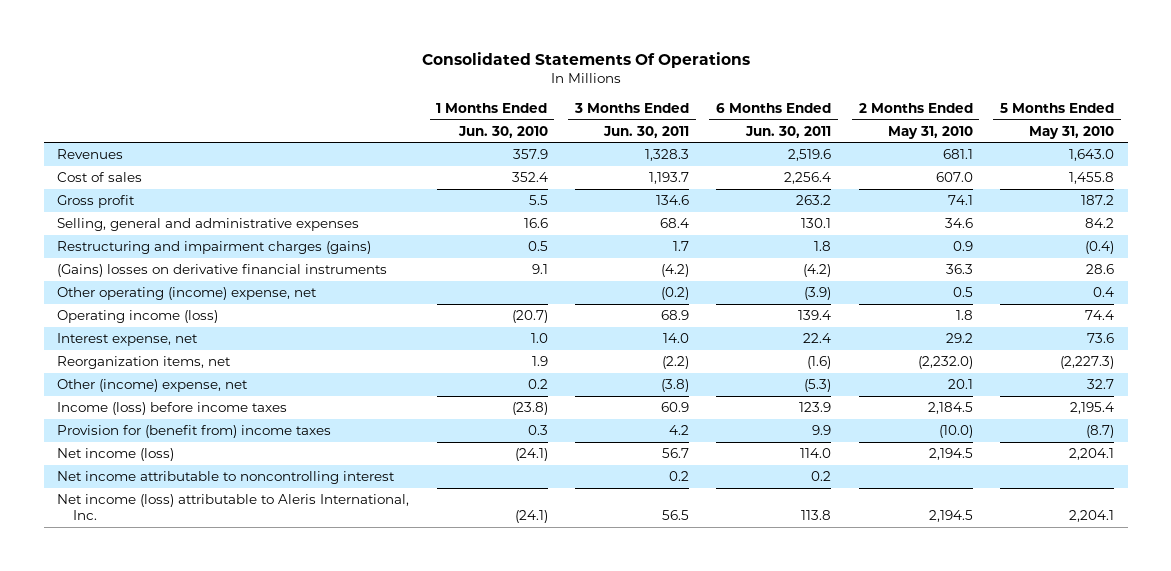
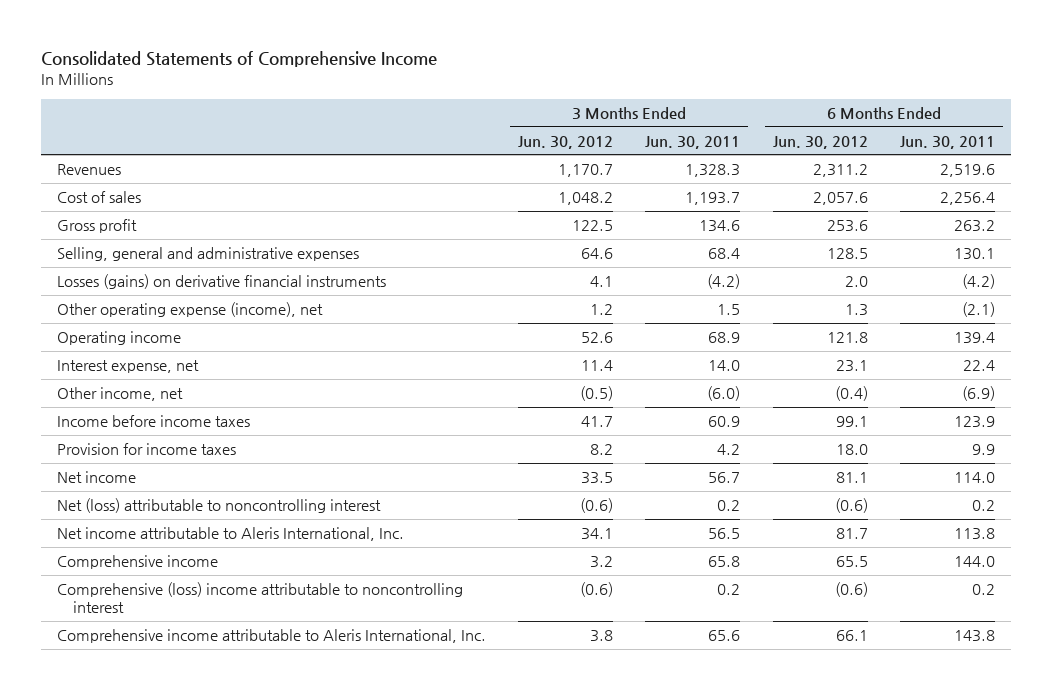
- Consolidated Statements Of Operations
+ Consolidated Statements of Comprehensive Income
- | 1 Months Ended Jun. 30, 2010 | 3 Months Ended Jun. 30, 2011 | 6 Months Ended Jun. 30, 2011 | 2 Months Ended May 31, 2010 | 5 Months Ended May 31, 2010
+ | 3 Months Ended Jun. 30, 2012 | 3 Months Ended Jun. 30, 2011 | 6 Months Ended Jun. 30, 2012 | 6 Months Ended Jun. 30, 2011
- Restructuring and impairment charges (gains) | 0.5 | 1.7 | 1.8 | 0.9 | (0.4)
- (Gains) losses on derivative financial instruments | 9.1 | (4.2) | (4.2) | 36.3 | 28.6
- Other operating (income) expense, net | | (0.2) | (3.9) | 0.5 | 0.4
- Operating income (loss) | (20.7) | 68.9 | 139.4 | 1.8 | 74.4
+ Losses (gains) on derivative financial instruments | 4.1 | (4.2) | 2.0 | (4.2)
+ Other operating expense (income), net | 1.2 | 1.5 | 1.3 | (2.1)
+ Operating income | 52.6 | 68.9 | 121.8 | 139.4
- Reorganization items, net | 1.9 | (2.2) | (1.6) | (2,232.0) | (2,227.3)
- Other (income) expense, net | 0.2 | (3.8) | (5.3) | 20.1 | 32.7
- Income (loss) before income taxes | (23.8) | 60.9 | 123.9 | 2,184.5 | 2,195.4
- Provision for (benefit from) income taxes | 0.3 | 4.2 | 9.9 | (10.0) | (8.7)
- Net income (loss) | (24.1) | 56.7 | 114.0 | 2,194.5 | 2,204.1
- Net income attributable to noncontrolling interest | | 0.2 | 0.2 | |
- Net income (loss) attributable to Aleris International, Inc. | (24.1) | 56.5 | 113.8 | 2,194.5 | 2,204.1
+ Other income, net | (0.5) | (6.0) | (0.4) | (6.9)
+ Income before income taxes | 41.7 | 60.9 | 99.1 | 123.9
+ Provision for income taxes | 8.2 | 4.2 | 18.0 | 9.9
+ Net income | 33.5 | 56.7 | 81.1 | 114.0
+ Net (loss) attributable to noncontrolling interest | (0.6) | 0.2 | (0.6) | 0.2
+ Net income attributable to Aleris International, Inc. | 34.1 | 56.5 | 81.7 | 113.8
+ Comprehensive income | 3.2 | 65.8 | 65.5 | 144.0
+ Comprehensive (loss) income attributable to noncontrolling interest | (0.6) | 0.2 | (0.6) | 0.2
+ Comprehensive income attributable to Aleris International, Inc. | 3.8 | 65.6 | 66.1 | 143.8

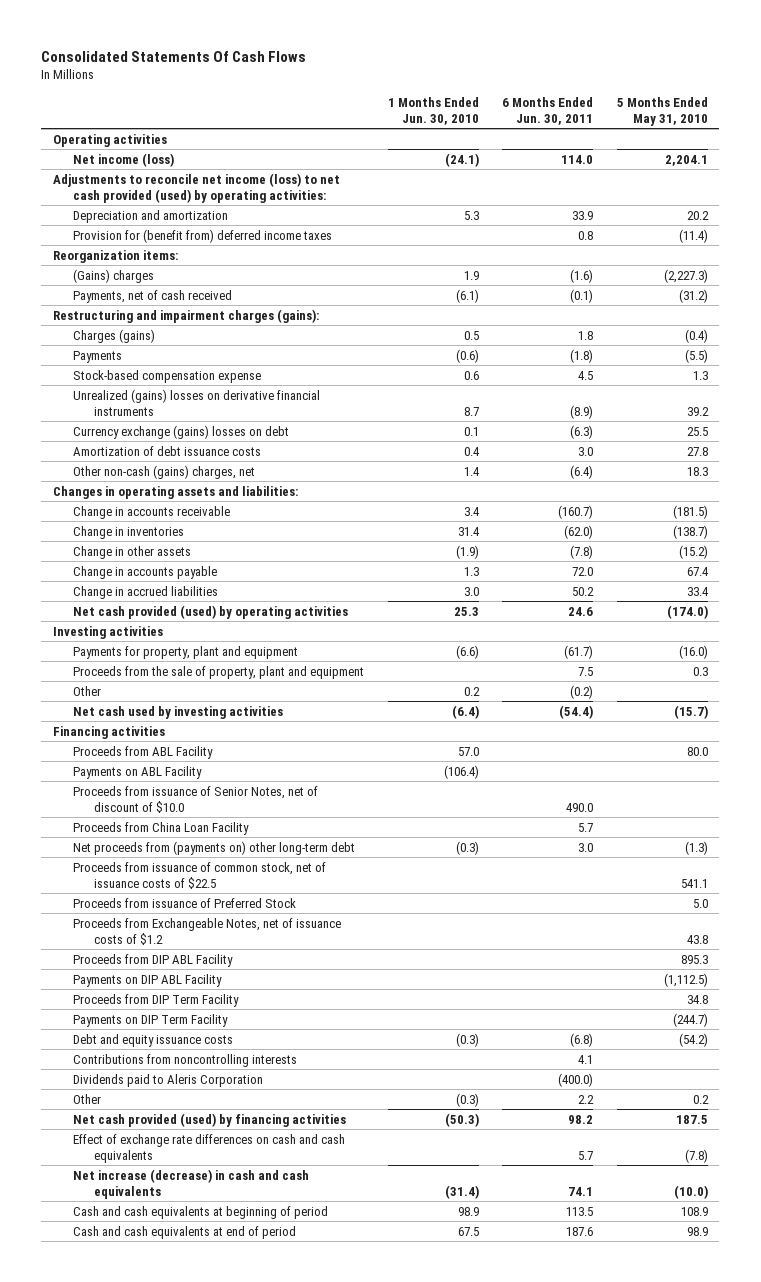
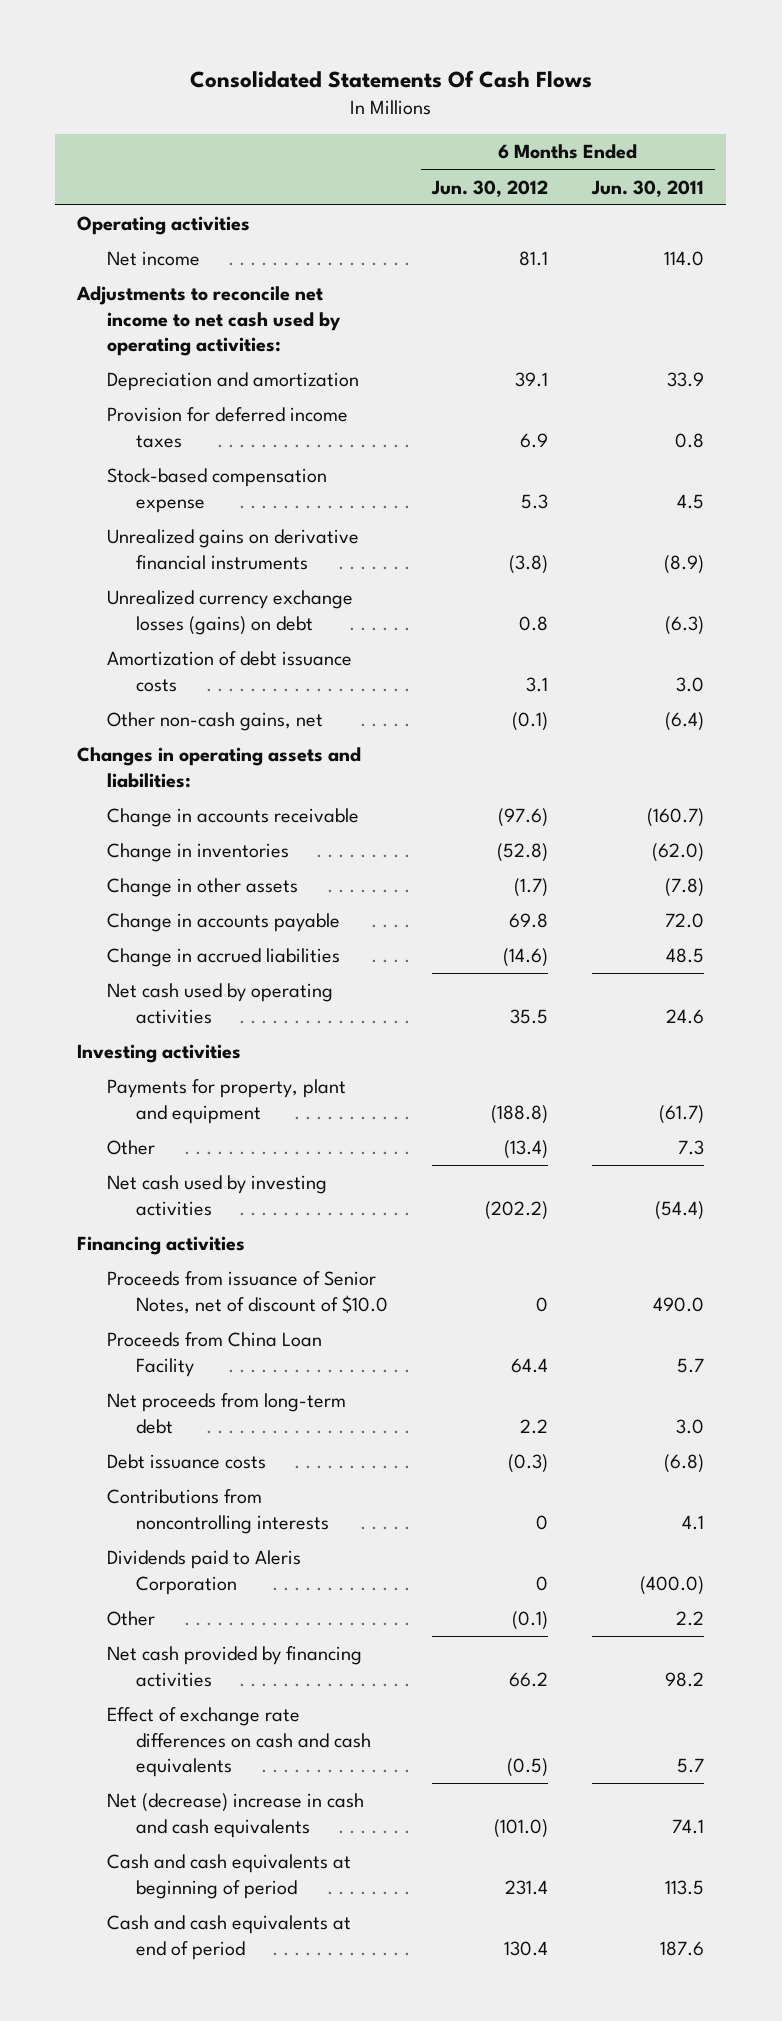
- | 1 Months Ended Jun. 30, 2010 | 6 Months Ended Jun. 30, 2011 | 5 Months Ended May 31, 2010
+ | 6 Months Ended Jun. 30, 2012 | 6 Months Ended Jun. 30, 2011
- Net income (loss) | (24.1) | 114.0 | 2,204.1
- Adjustments to reconcile net income (loss) to net cash provided (used) by operating activities:
+ Net income | 81.1 | 114.0
+ Adjustments to reconcile net income to net cash used by operating activities:
- Provision for (benefit from) deferred income taxes | | 0.8 | (11.4)
- Reorganization items:
- (Gains) charges | 1.9 | (1.6) | (2,227.3)
- Payments, net of cash received | (6.1) | (0.1) | (31.2)
- Restructuring and impairment charges (gains):
- Charges (gains) | 0.5 | 1.8 | (0.4)
- Payments | (0.6) | (1.8) | (5.5)
+ Provision for deferred income taxes | 6.9 | 0.8
- Unrealized (gains) losses on derivative financial instruments | 8.7 | (8.9) | 39.2
- Currency exchange (gains) losses on debt | 0.1 | (6.3) | 25.5
+ Unrealized gains on derivative financial instruments | (3.8) | (8.9)
+ Unrealized currency exchange losses (gains) on debt | 0.8 | (6.3)
- Other non-cash (gains) charges, net | 1.4 | (6.4) | 18.3
+ Other non-cash gains, net | (0.1) | (6.4)
- Change in accrued liabilities | 3.0 | 50.2 | 33.4
- Net cash provided (used) by operating activities | 25.3 | 24.6 | (174.0)
+ Change in accrued liabilities | (14.6) | 48.5
+ Net cash used by operating activities | 35.5 | 24.6
- Proceeds from the sale of property, plant and equipment | | 7.5 | 0.3
- Other | 0.2 | (0.2) |
+ Other | (13.4) | 7.3
- Proceeds from ABL Facility | 57.0 | | 80.0
- Payments on ABL Facility | (106.4) | |
- Net proceeds from (payments on) other long-term debt | (0.3) | 3.0 | (1.3)
- Proceeds from issuance of common stock, net of issuance costs of $22.5 | | | 541.1
- Proceeds from issuance of Preferred Stock | | | 5.0
- Proceeds from Exchangeable Notes, net of issuance costs of $1.2 | | | 43.8
- Proceeds from DIP ABL Facility | | | 895.3
- Payments on DIP ABL Facility | | | (1,112.5)
- Proceeds from DIP Term Facility | | | 34.8
- Payments on DIP Term Facility | | | (244.7)
- Debt and equity issuance costs | (0.3) | (6.8) | (54.2)
+ Net proceeds from long-term debt | 2.2 | 3.0
+ Debt issuance costs | (0.3) | (6.8)
- Net cash provided (used) by financing activities | (50.3) | 98.2 | 187.5
+ Net cash provided by financing activities | 66.2 | 98.2
- Net increase (decrease) in cash and cash equivalents | (31.4) | 74.1 | (10.0)
+ Net (decrease) increase in cash and cash equivalents | (101.0) | 74.1

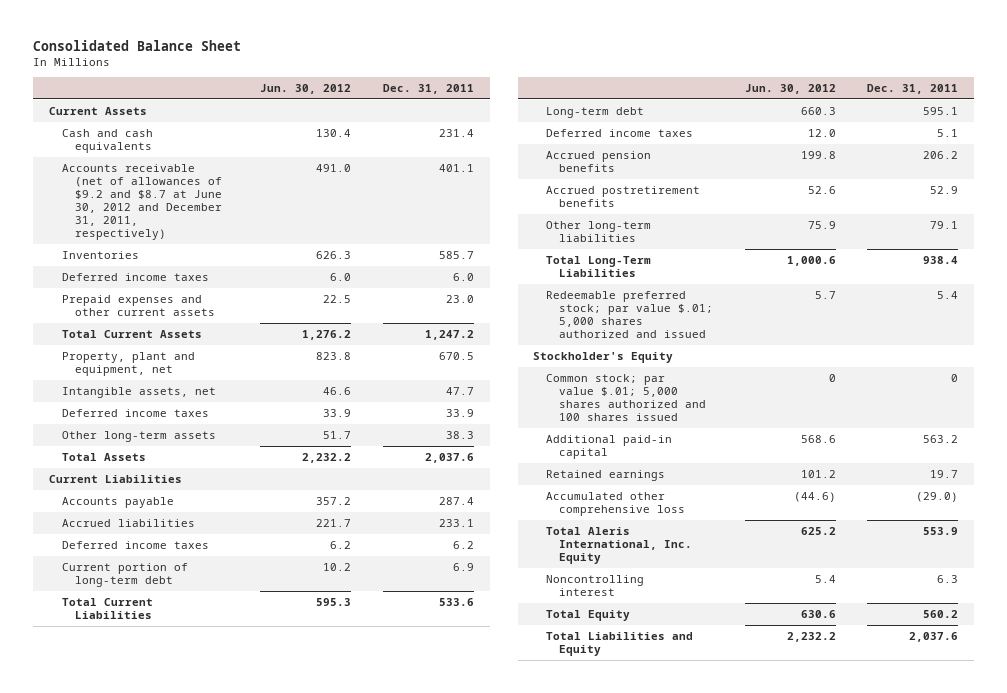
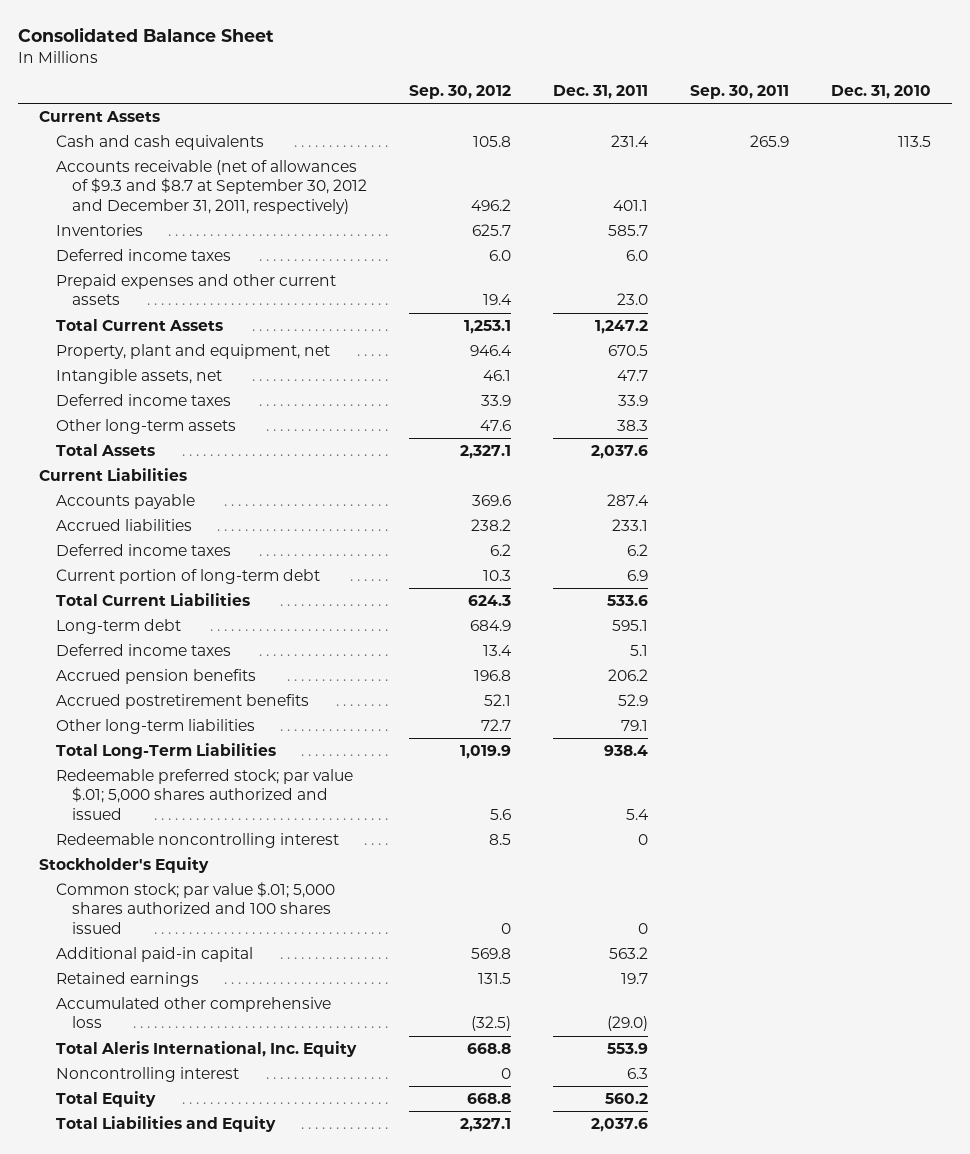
- | Jun. 30, 2012 | Dec. 31, 2011
+ | Sep. 30, 2012 | Dec. 31, 2011 | Sep. 30, 2011 | Dec. 31, 2010
- Accounts receivable (net of allowances of $9.2 and $8.7 at June 30, 2012 and December 31, 2011, respectively) | 491.0 | 401.1
+ Accounts receivable (net of allowances of $9.3 and $8.7 at September 30, 2012 and December 31, 2011, respectively) | 496.2 | 401.1 | |
+ Redeemable noncontrolling interest | 8.5 | 0 | |

